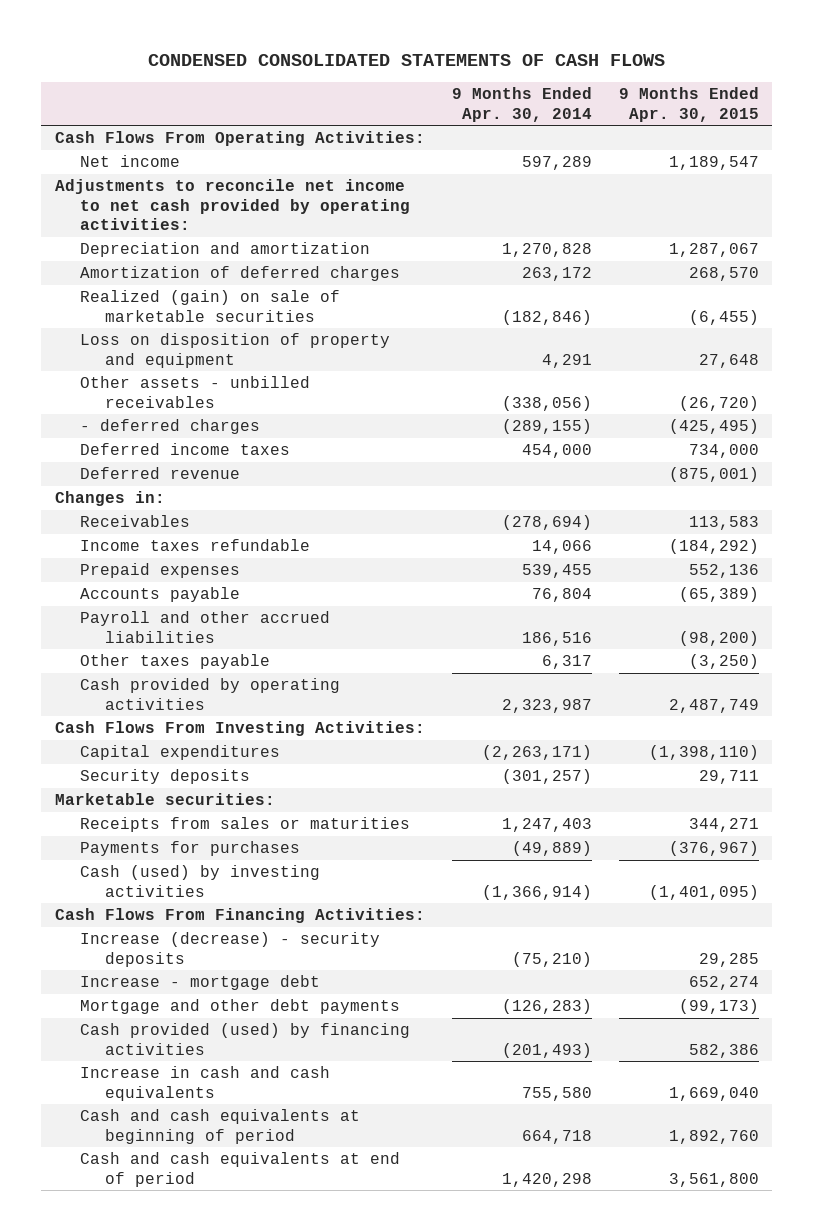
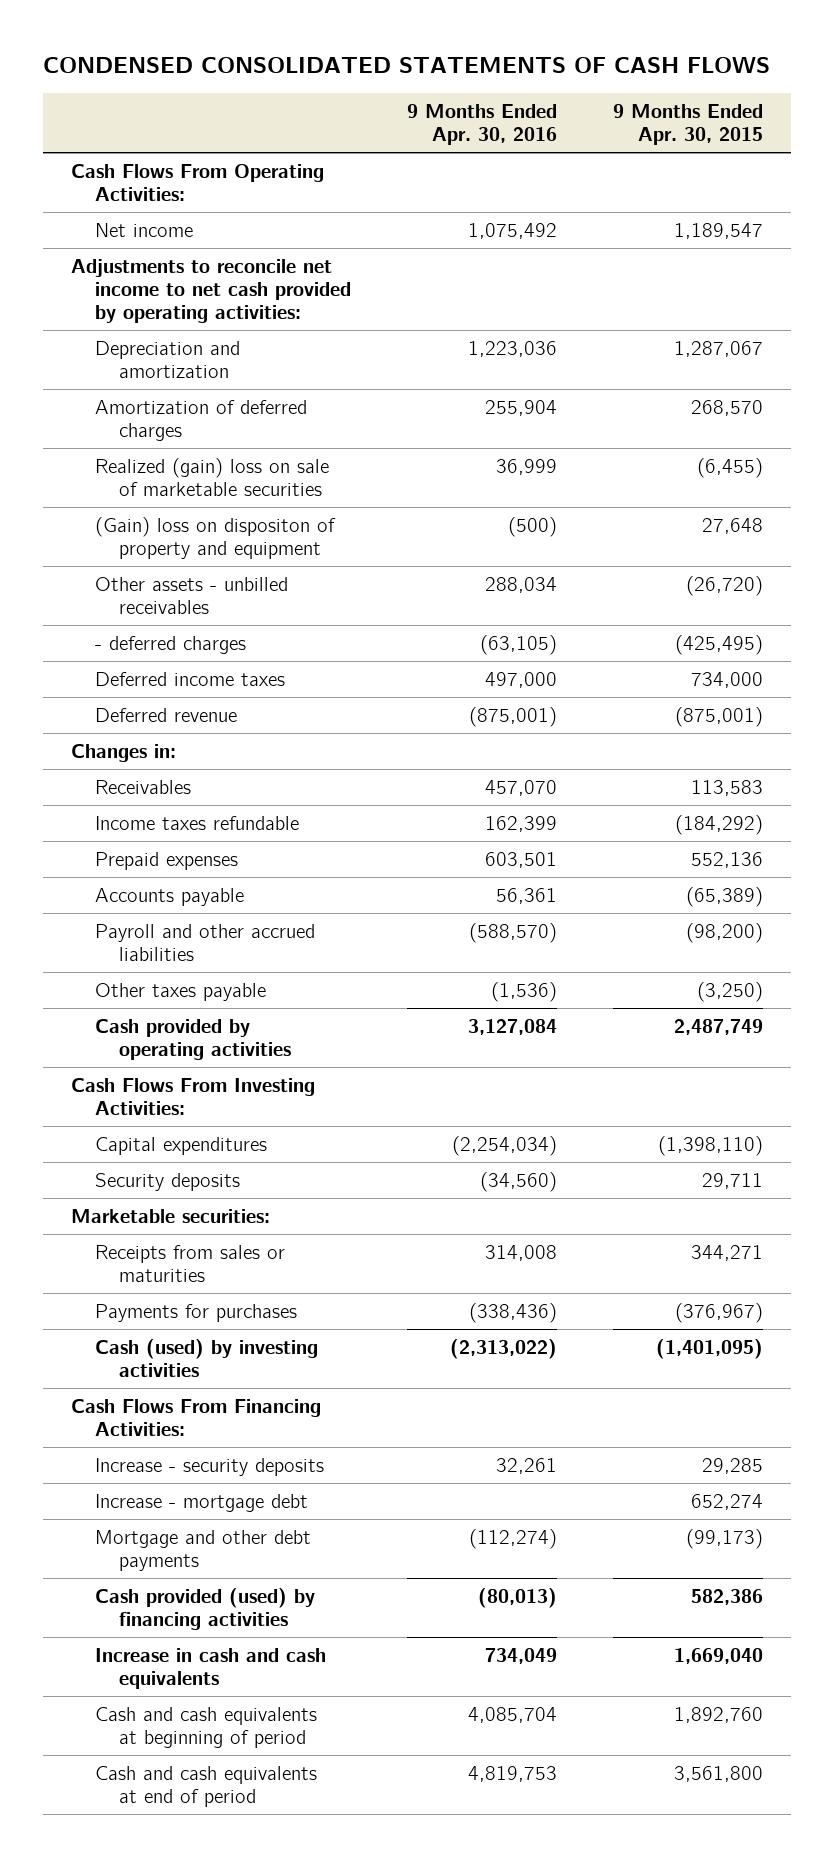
- | 9 Months Ended Apr. 30, 2014 | 9 Months Ended Apr. 30, 2015
+ | 9 Months Ended Apr. 30, 2016 | 9 Months Ended Apr. 30, 2015
- Realized (gain) on sale of marketable securities | (182,846) | (6,455)
- Loss on disposition of property and equipment | 4,291 | 27,648
+ Realized (gain) loss on sale of marketable securities | 36,999 | (6,455)
+ (Gain) loss on dispositon of property and equipment | (500) | 27,648
- Increase (decrease) - security deposits | (75,210) | 29,285
+ Increase - security deposits | 32,261 | 29,285

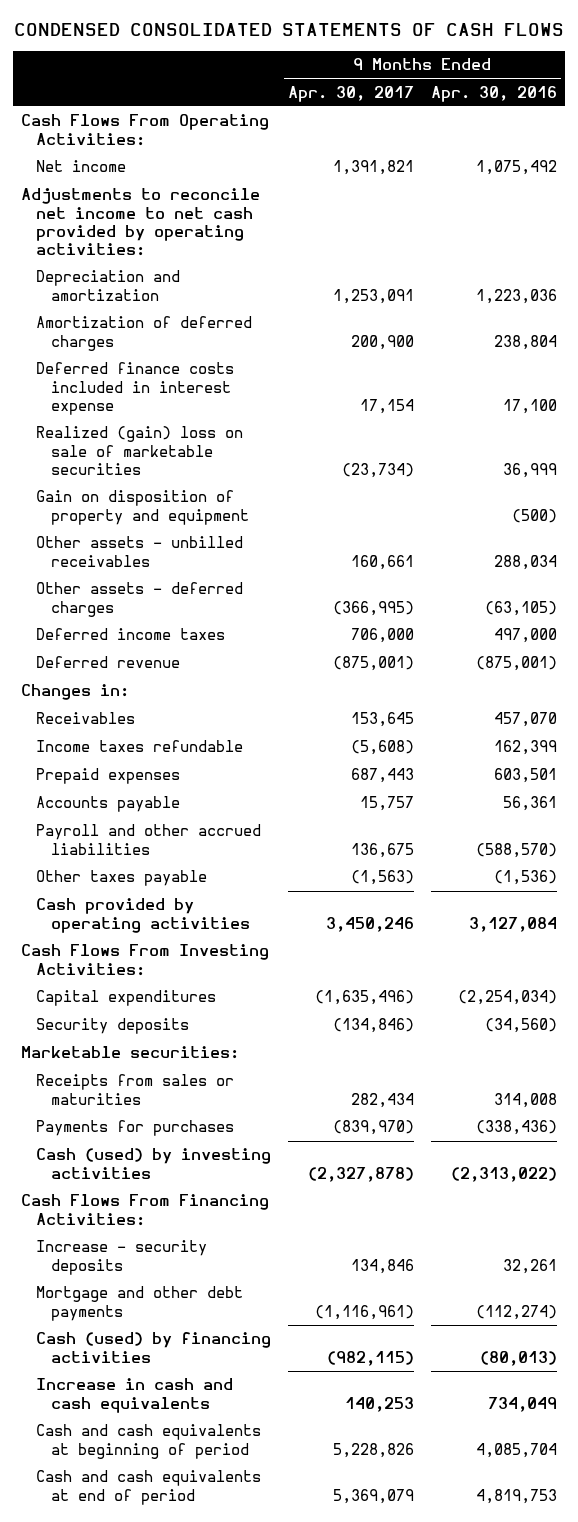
- | 9 Months Ended Apr. 30, 2016 | 9 Months Ended Apr. 30, 2015
+ | 9 Months Ended Apr. 30, 2017 | 9 Months Ended Apr. 30, 2016
- Amortization of deferred charges | 255,904 | 268,570
+ Amortization of deferred charges | 200,900 | 238,804
+ Deferred finance costs included in interest expense | 17,154 | 17,100
- (Gain) loss on dispositon of property and equipment | (500) | 27,648
+ Gain on disposition of property and equipment | | (500)
- - deferred charges | (63,105) | (425,495)
+ Other assets - deferred charges | (366,995) | (63,105)
- Increase - mortgage debt | | 652,274
- Cash provided (used) by financing activities | (80,013) | 582,386
+ Cash (used) by financing activities | (982,115) | (80,013)

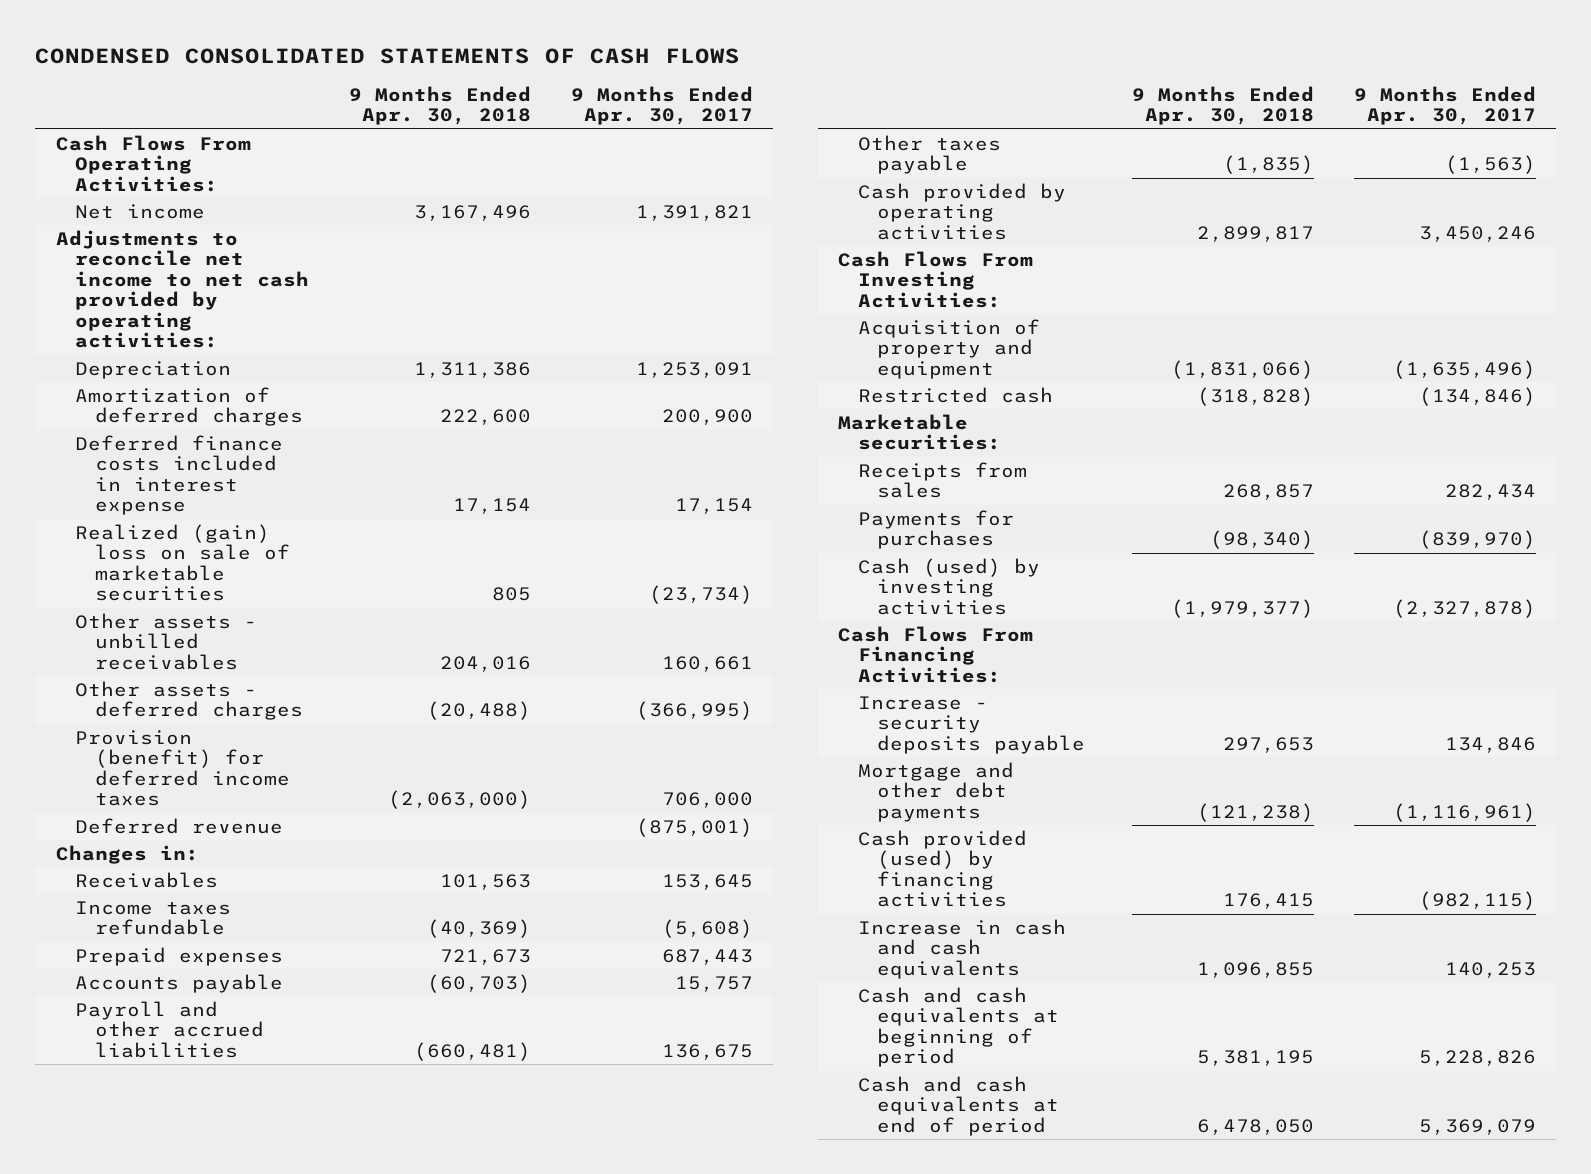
- | 9 Months Ended Apr. 30, 2017 | 9 Months Ended Apr. 30, 2016
+ | 9 Months Ended Apr. 30, 2018 | 9 Months Ended Apr. 30, 2017
- Depreciation and amortization | 1,253,091 | 1,223,036
+ Depreciation | 1,311,386 | 1,253,091
- Gain on disposition of property and equipment | | (500)
- Deferred income taxes | 706,000 | 497,000
+ Provision (benefit) for deferred income taxes | (2,063,000) | 706,000
- Capital expenditures | (1,635,496) | (2,254,034)
- Security deposits | (134,846) | (34,560)
+ Acquisition of property and equipment | (1,831,066) | (1,635,496)
+ Restricted cash | (318,828) | (134,846)
- Receipts from sales or maturities | 282,434 | 314,008
+ Receipts from sales | 268,857 | 282,434
- Increase - security deposits | 134,846 | 32,261
+ Increase - security deposits payable | 297,653 | 134,846
- Cash (used) by financing activities | (982,115) | (80,013)
+ Cash provided (used) by financing activities | 176,415 | (982,115)

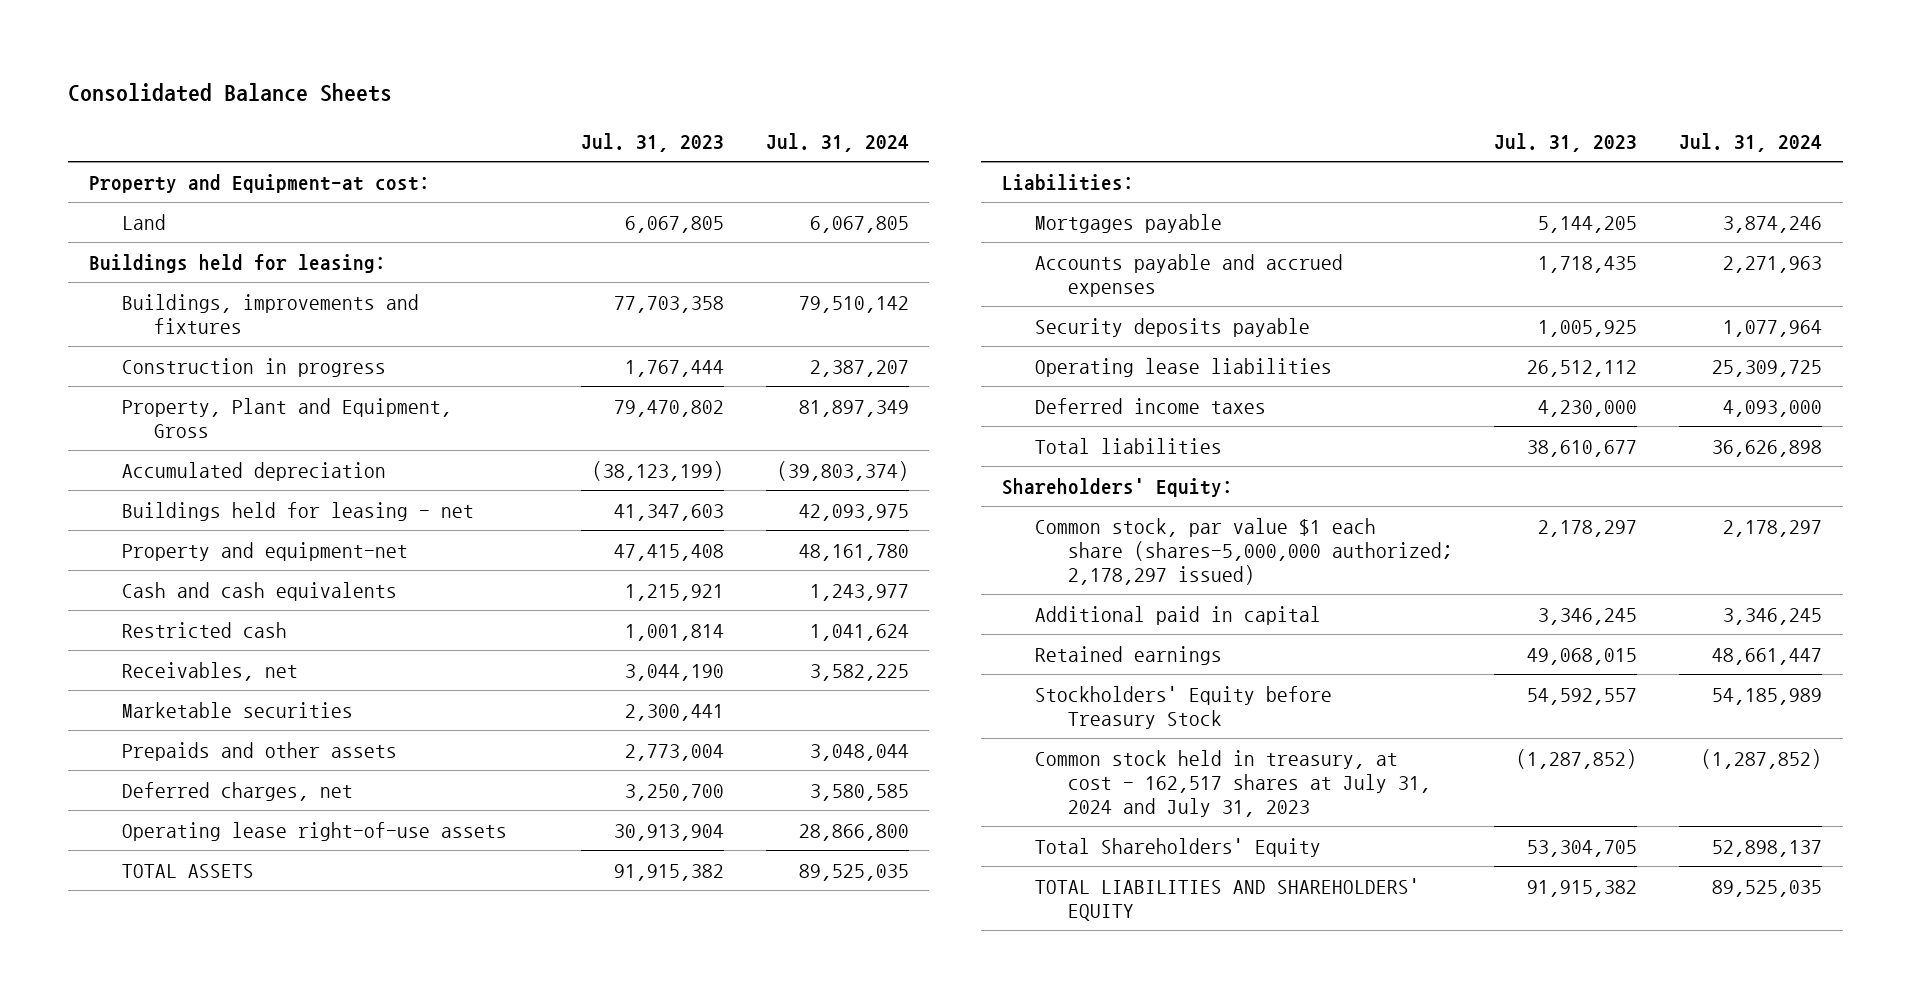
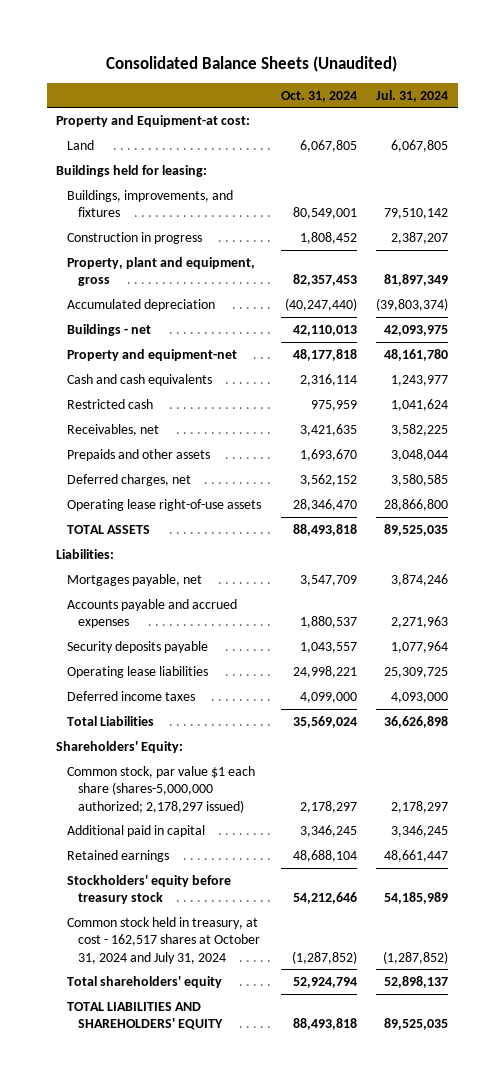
- Consolidated Balance Sheets
+ Consolidated Balance Sheets (Unaudited)
- | Jul. 31, 2023 | Jul. 31, 2024
+ | Oct. 31, 2024 | Jul. 31, 2024
- Buildings, improvements and fixtures | 77,703,358 | 79,510,142
+ Buildings, improvements, and fixtures | 80,549,001 | 79,510,142
- Property, Plant and Equipment, Gross | 79,470,802 | 81,897,349
+ Property, plant and equipment, gross | 82,357,453 | 81,897,349
- Buildings held for leasing - net | 41,347,603 | 42,093,975
+ Buildings - net | 42,110,013 | 42,093,975
- Marketable securities | 2,300,441 |
- Mortgages payable | 5,144,205 | 3,874,246
+ Mortgages payable, net | 3,547,709 | 3,874,246
- Total liabilities | 38,610,677 | 36,626,898
+ Total Liabilities | 35,569,024 | 36,626,898
- Stockholders' Equity before Treasury Stock | 54,592,557 | 54,185,989
- Common stock held in treasury, at cost - 162,517 shares at July 31, 2024 and July 31, 2023 | (1,287,852) | (1,287,852)
- Total Shareholders' Equity | 53,304,705 | 52,898,137
+ Stockholders' equity before treasury stock | 54,212,646 | 54,185,989
+ Common stock held in treasury, at cost - 162,517 shares at October 31, 2024 and July 31, 2024 | (1,287,852) | (1,287,852)
+ Total shareholders' equity | 52,924,794 | 52,898,137

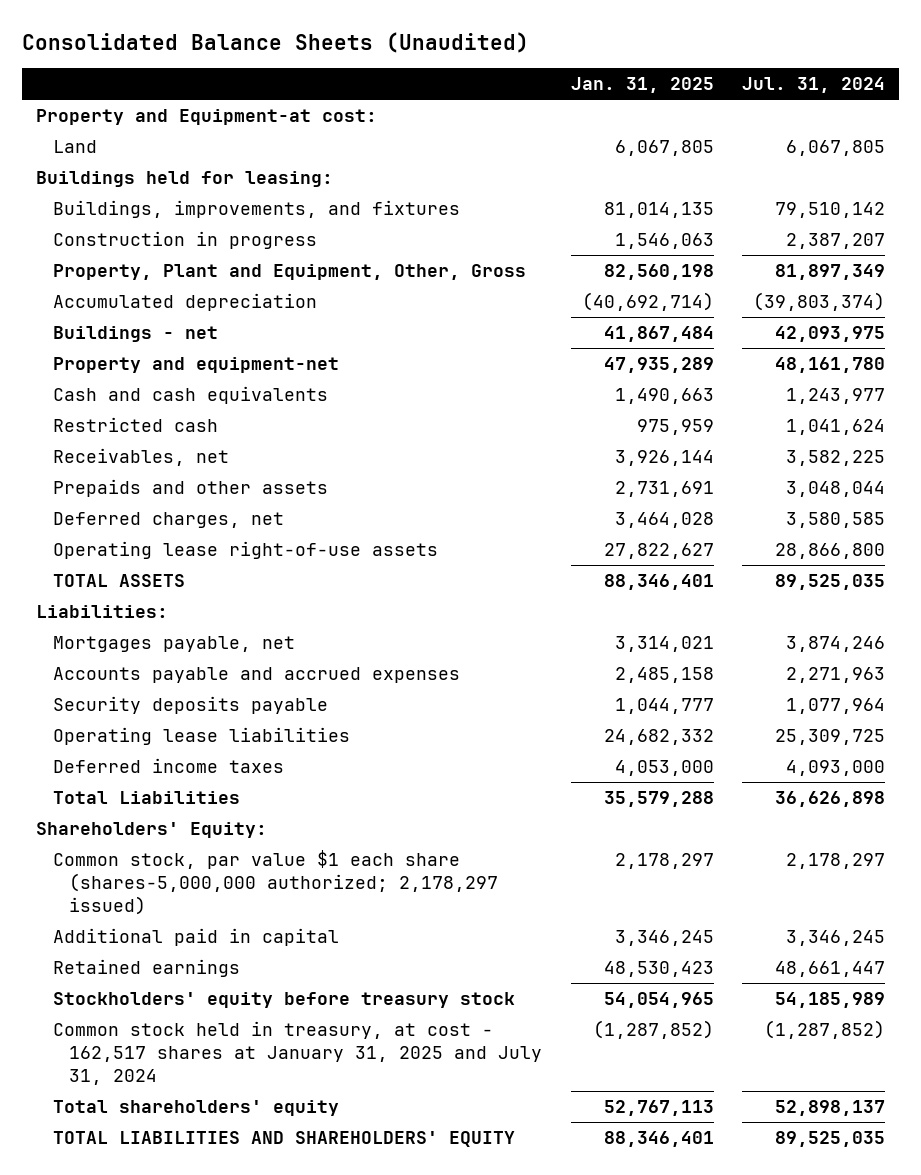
- | Oct. 31, 2024 | Jul. 31, 2024
+ | Jan. 31, 2025 | Jul. 31, 2024
- Property, plant and equipment, gross | 82,357,453 | 81,897,349
+ Property, Plant and Equipment, Other, Gross | 82,560,198 | 81,897,349
- Common stock held in treasury, at cost - 162,517 shares at October 31, 2024 and July 31, 2024 | (1,287,852) | (1,287,852)
+ Common stock held in treasury, at cost - 162,517 shares at January 31, 2025 and July 31, 2024 | (1,287,852) | (1,287,852)

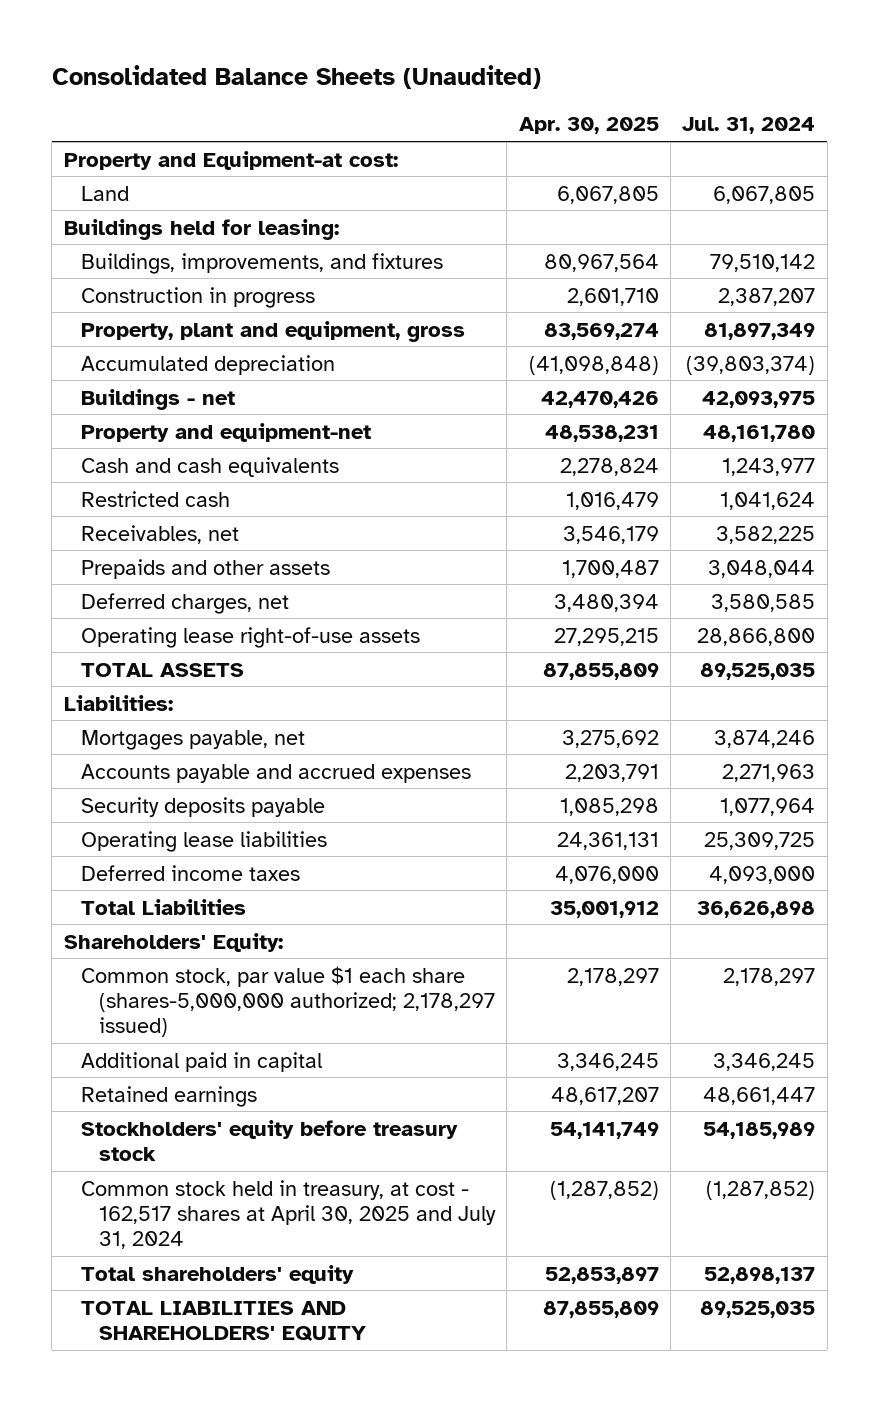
- | Jan. 31, 2025 | Jul. 31, 2024
+ | Apr. 30, 2025 | Jul. 31, 2024
- Property, Plant and Equipment, Other, Gross | 82,560,198 | 81,897,349
+ Property, plant and equipment, gross | 83,569,274 | 81,897,349
- Common stock held in treasury, at cost - 162,517 shares at January 31, 2025 and July 31, 2024 | (1,287,852) | (1,287,852)
+ Common stock held in treasury, at cost - 162,517 shares at April 30, 2025 and July 31, 2024 | (1,287,852) | (1,287,852)

